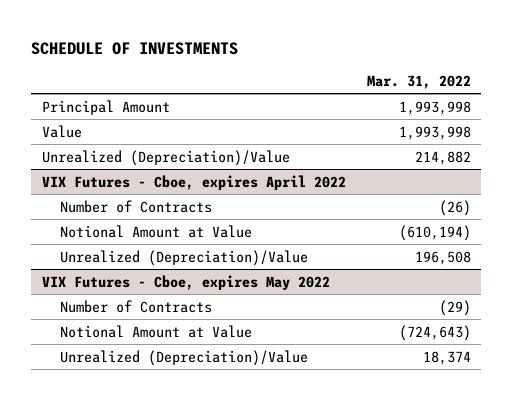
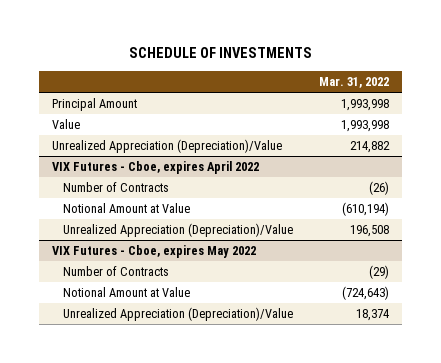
- Unrealized (Depreciation)/Value | 214,882
+ Unrealized Appreciation (Depreciation)/Value | 214,882
@ VIX Futures - Cboe, expires April 2022
- Unrealized (Depreciation)/Value | 196,508
+ Unrealized Appreciation (Depreciation)/Value | 196,508
@ VIX Futures - Cboe, expires May 2022
- Unrealized (Depreciation)/Value | 18,374
+ Unrealized Appreciation (Depreciation)/Value | 18,374

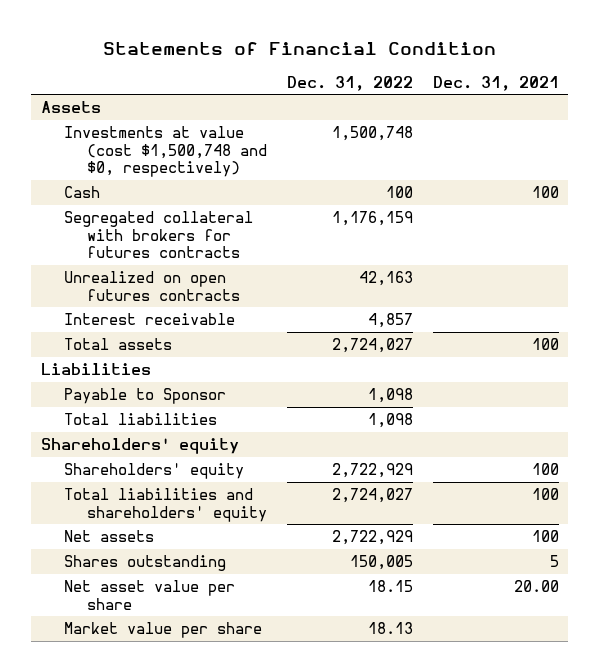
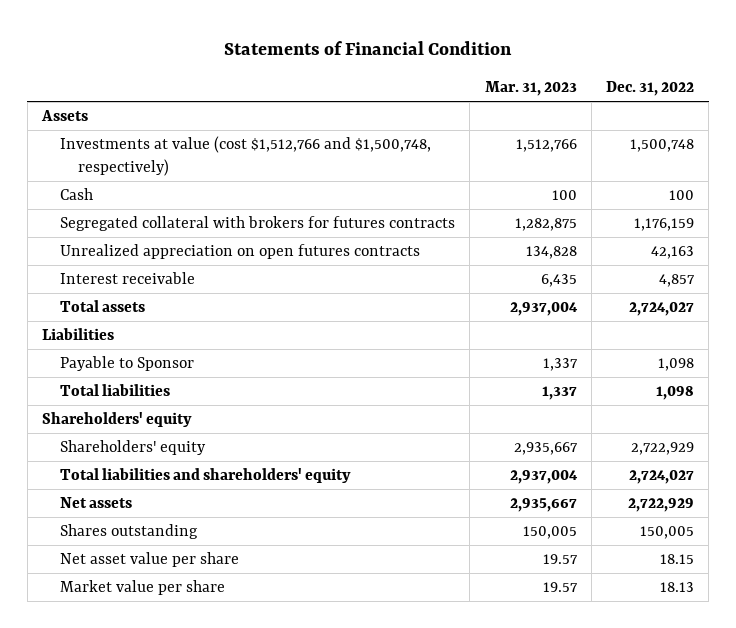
- | Dec. 31, 2022 | Dec. 31, 2021
+ | Mar. 31, 2023 | Dec. 31, 2022
- Investments at value (cost $1,500,748 and $0, respectively) | 1,500,748 |
+ Investments at value (cost $1,512,766 and $1,500,748, respectively) | 1,512,766 | 1,500,748
- Unrealized on open futures contracts | 42,163 |
+ Unrealized appreciation on open futures contracts | 134,828 | 42,163

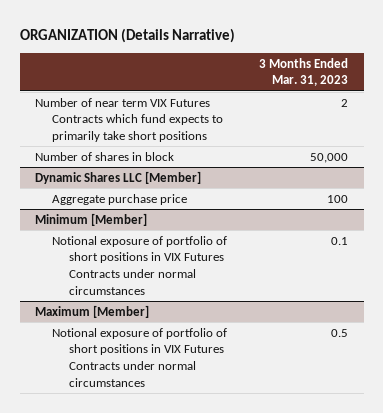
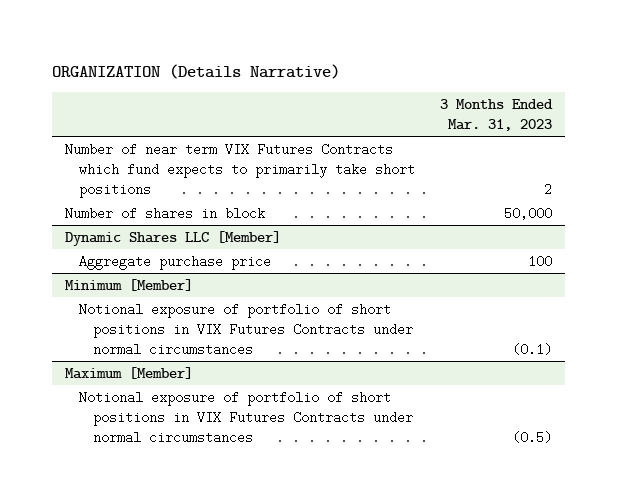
@ Minimum [Member]
- Notional exposure of portfolio of short positions in VIX Futures Contracts under normal circumstances | 0.1
+ Notional exposure of portfolio of short positions in VIX Futures Contracts under normal circumstances | (0.1)
@ Maximum [Member]
- Notional exposure of portfolio of short positions in VIX Futures Contracts under normal circumstances | 0.5
+ Notional exposure of portfolio of short positions in VIX Futures Contracts under normal circumstances | (0.5)

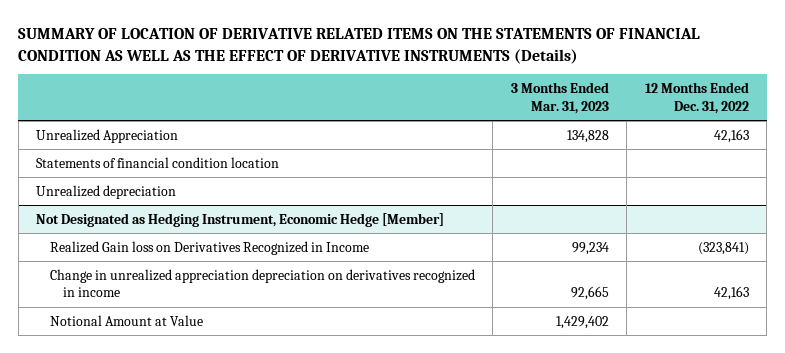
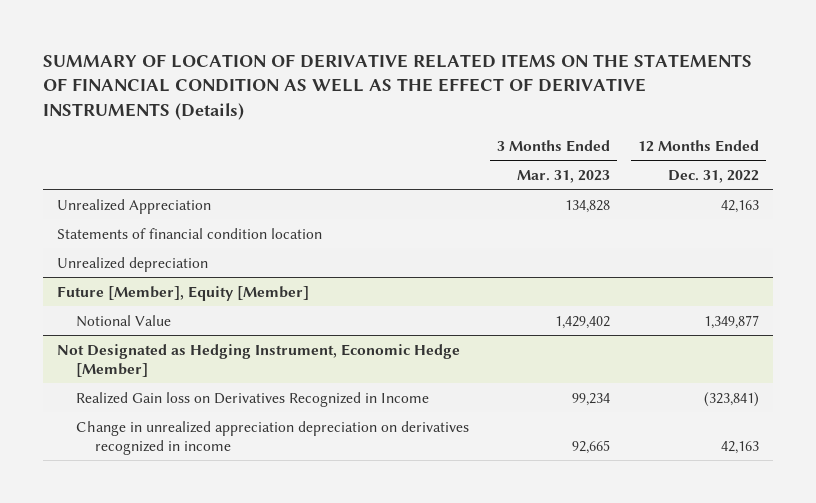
+ Future [Member], Equity [Member]
+ Notional Value | 1,429,402 | 1,349,877
@ Not Designated as Hedging Instrument, Economic Hedge [Member]
- Notional Amount at Value | 1,429,402 |

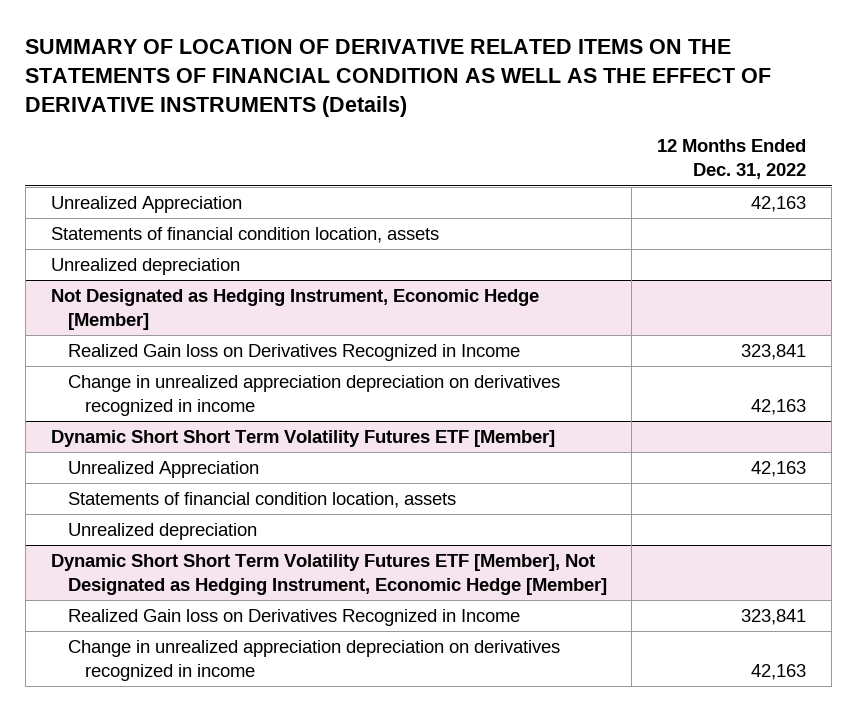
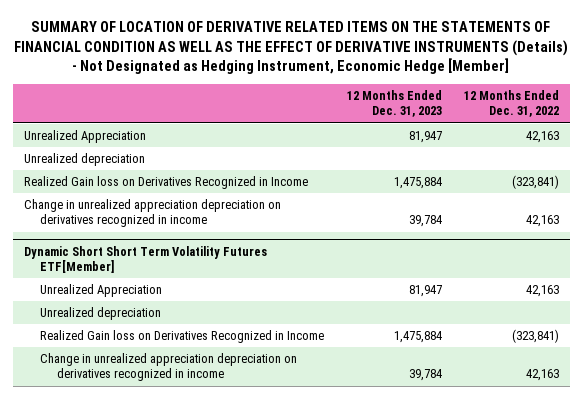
- SUMMARY OF LOCATION OF DERIVATIVE RELATED ITEMS ON THE STATEMENTS OF FINANCIAL CONDITION AS WELL AS THE EFFECT OF DERIVATIVE INSTRUMENTS (Details)
+ SUMMARY OF LOCATION OF DERIVATIVE RELATED ITEMS ON THE STATEMENTS OF FINANCIAL CONDITION AS WELL AS THE EFFECT OF DERIVATIVE INSTRUMENTS (Details) - Not Designated as Hedging Instrument, Economic Hedge [Member]
- | 12 Months Ended Dec. 31, 2022
+ | 12 Months Ended Dec. 31, 2023 | 12 Months Ended Dec. 31, 2022
- Statements of financial condition location, assets
- Not Designated as Hedging Instrument, Economic Hedge [Member]
- Realized Gain loss on Derivatives Recognized in Income | 323,841
+ Realized Gain loss on Derivatives Recognized in Income | 1,475,884 | (323,841)
- Dynamic Short Short Term Volatility Futures ETF [Member]
+ Dynamic Short Short Term Volatility Futures ETF[Member]
- Statements of financial condition location, assets
- Dynamic Short Short Term Volatility Futures ETF [Member], Not Designated as Hedging Instrument, Economic Hedge [Member]
- Realized Gain loss on Derivatives Recognized in Income | 323,841
+ Realized Gain loss on Derivatives Recognized in Income | 1,475,884 | (323,841)

